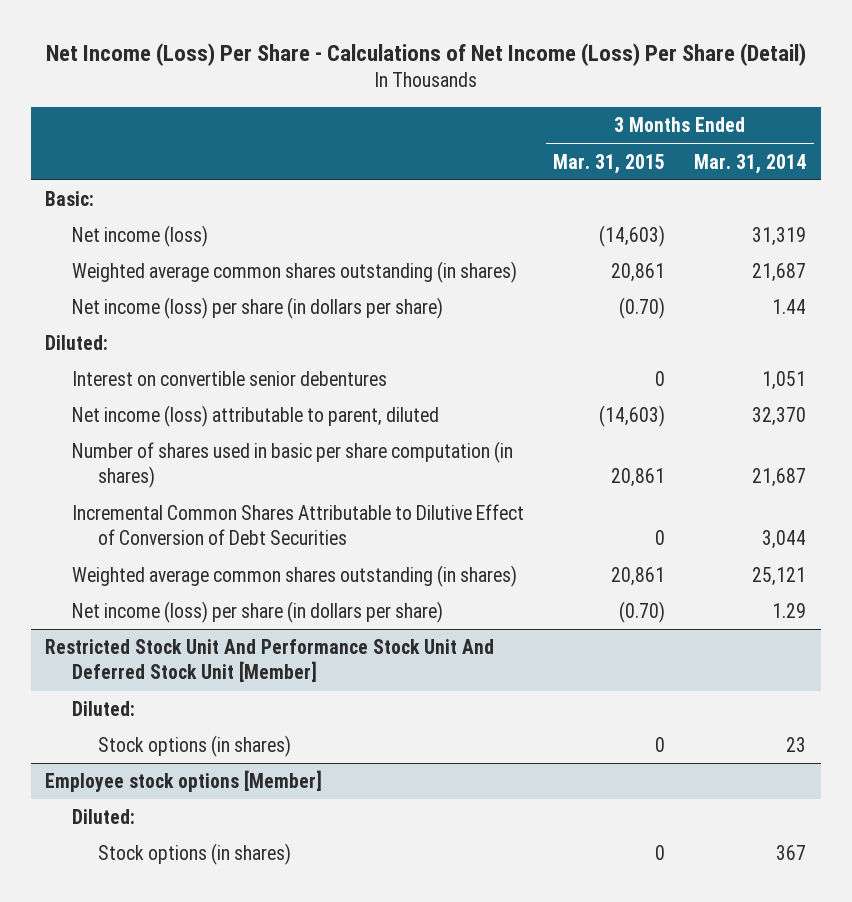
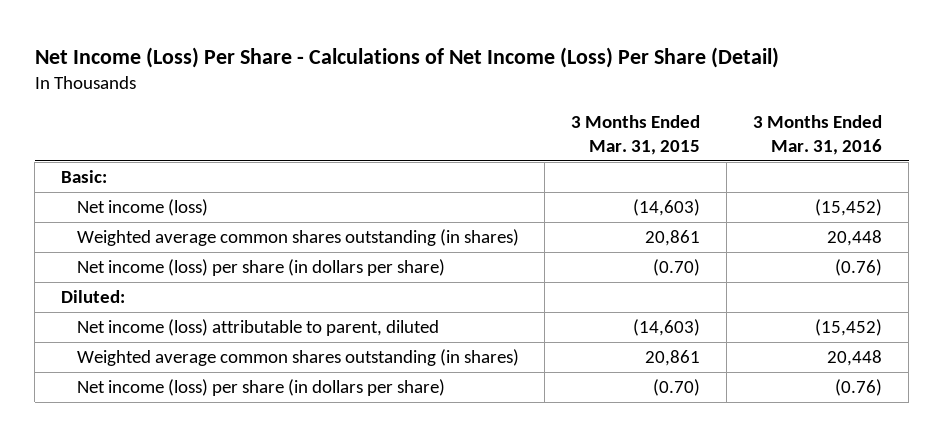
- | 3 Months Ended Mar. 31, 2015 | 3 Months Ended Mar. 31, 2014
+ | 3 Months Ended Mar. 31, 2015 | 3 Months Ended Mar. 31, 2016
- Interest on convertible senior debentures | 0 | 1,051
- Number of shares used in basic per share computation (in shares) | 20,861 | 21,687
- Incremental Common Shares Attributable to Dilutive Effect of Conversion of Debt Securities | 0 | 3,044
- Restricted Stock Unit And Performance Stock Unit And Deferred Stock Unit [Member]
- Diluted:
- Stock options (in shares) | 0 | 23
- Employee stock options [Member]
- Diluted:
- Stock options (in shares) | 0 | 367

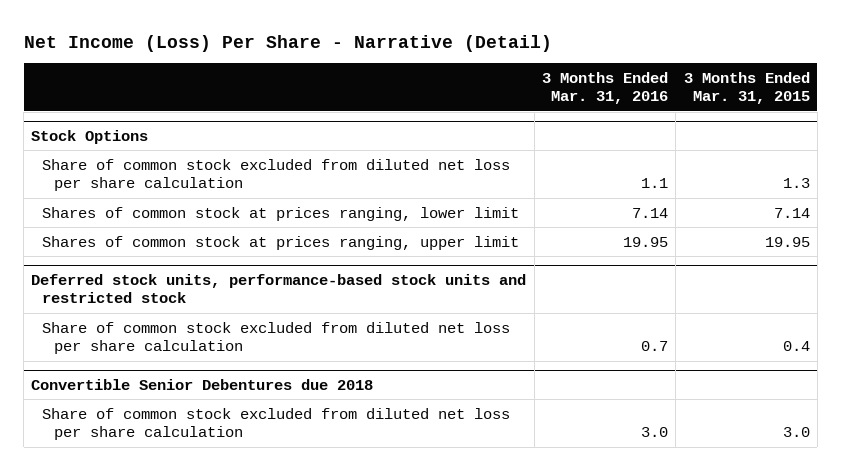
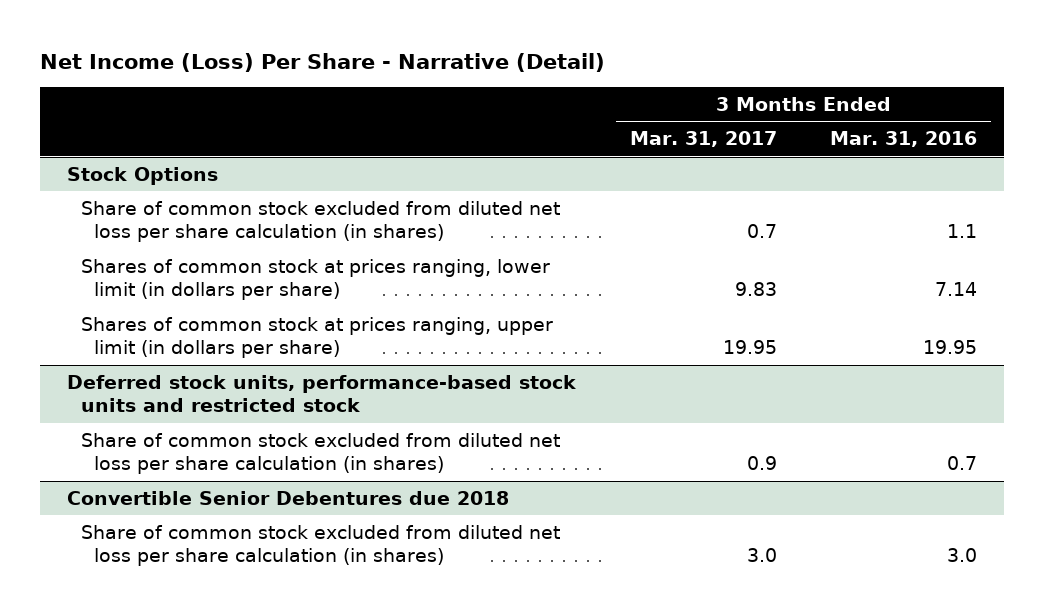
- | 3 Months Ended Mar. 31, 2016 | 3 Months Ended Mar. 31, 2015
+ | 3 Months Ended Mar. 31, 2017 | 3 Months Ended Mar. 31, 2016
@ Stock Options
- Share of common stock excluded from diluted net loss per share calculation | 1.1 | 1.3
- Shares of common stock at prices ranging, lower limit | 7.14 | 7.14
- Shares of common stock at prices ranging, upper limit | 19.95 | 19.95
+ Share of common stock excluded from diluted net loss per share calculation (in shares) | 0.7 | 1.1
+ Shares of common stock at prices ranging, lower limit (in dollars per share) | 9.83 | 7.14
+ Shares of common stock at prices ranging, upper limit (in dollars per share) | 19.95 | 19.95
@ Deferred stock units, performance-based stock units and restricted stock
- Share of common stock excluded from diluted net loss per share calculation | 0.7 | 0.4
+ Share of common stock excluded from diluted net loss per share calculation (in shares) | 0.9 | 0.7
@ Convertible Senior Debentures due 2018
- Share of common stock excluded from diluted net loss per share calculation | 3.0 | 3.0
+ Share of common stock excluded from diluted net loss per share calculation (in shares) | 3.0 | 3.0

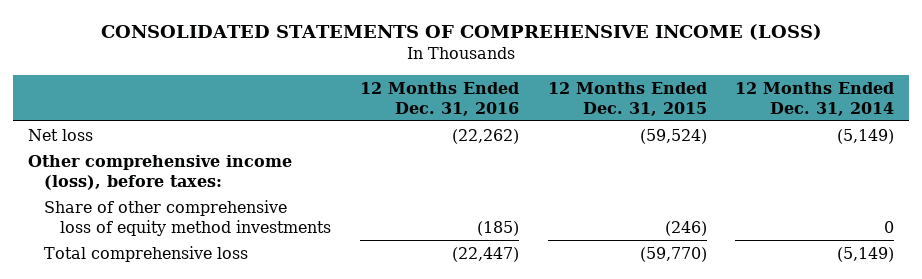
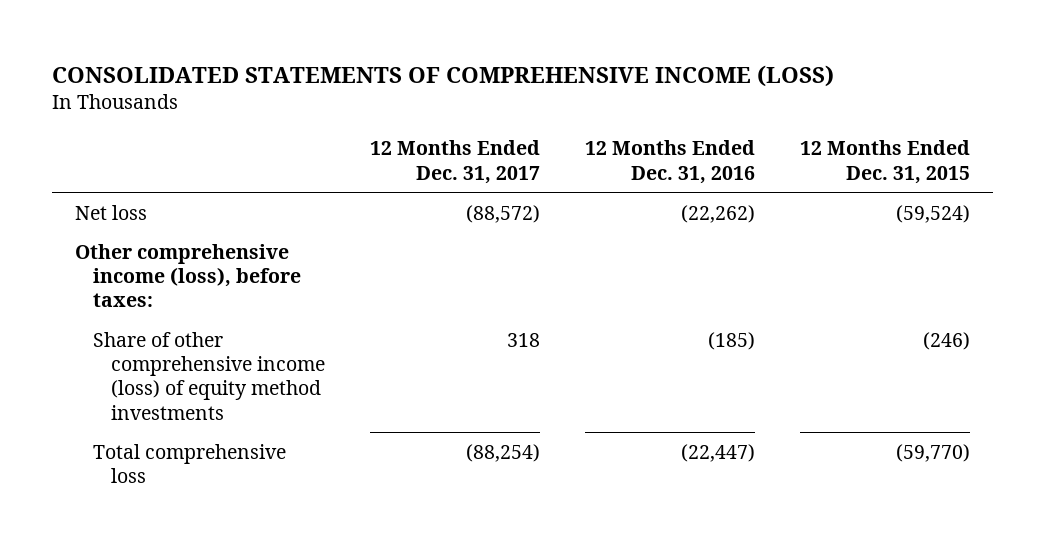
- | 12 Months Ended Dec. 31, 2016 | 12 Months Ended Dec. 31, 2015 | 12 Months Ended Dec. 31, 2014
+ | 12 Months Ended Dec. 31, 2017 | 12 Months Ended Dec. 31, 2016 | 12 Months Ended Dec. 31, 2015
- Share of other comprehensive loss of equity method investments | (185) | (246) | 0
+ Share of other comprehensive income (loss) of equity method investments | 318 | (185) | (246)

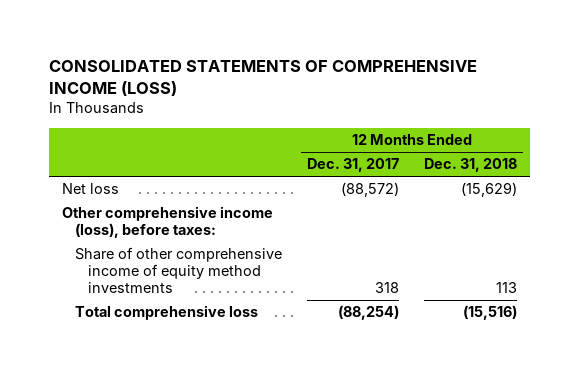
- | 12 Months Ended Dec. 31, 2017 | 12 Months Ended Dec. 31, 2016 | 12 Months Ended Dec. 31, 2015
+ | 12 Months Ended Dec. 31, 2017 | 12 Months Ended Dec. 31, 2018
- Share of other comprehensive income (loss) of equity method investments | 318 | (185) | (246)
+ Share of other comprehensive income of equity method investments | 318 | 113

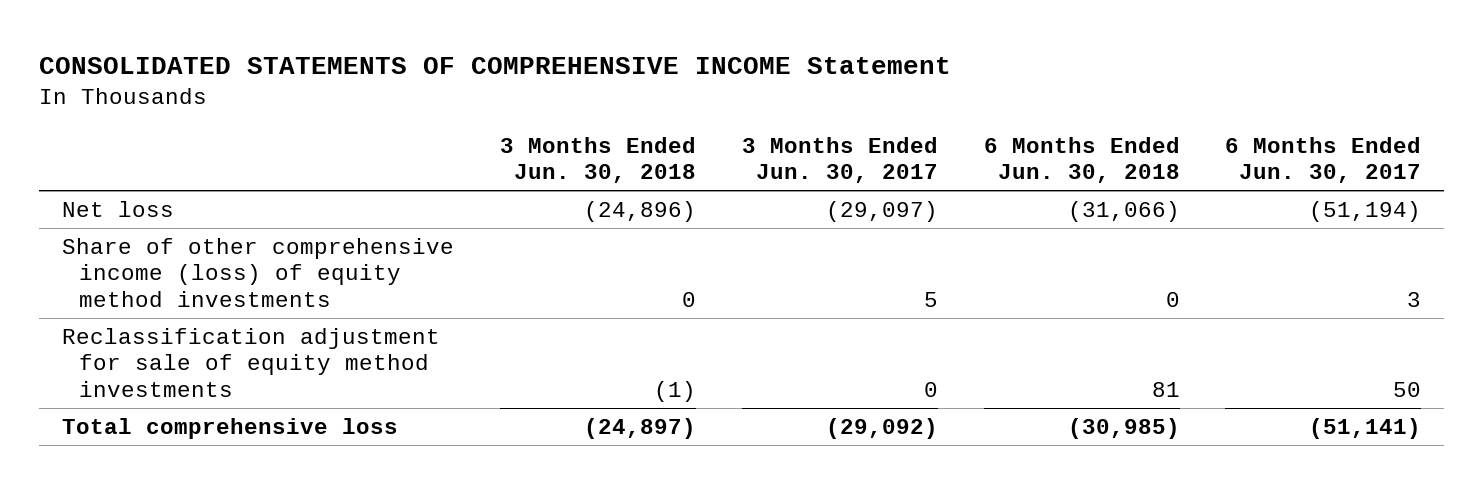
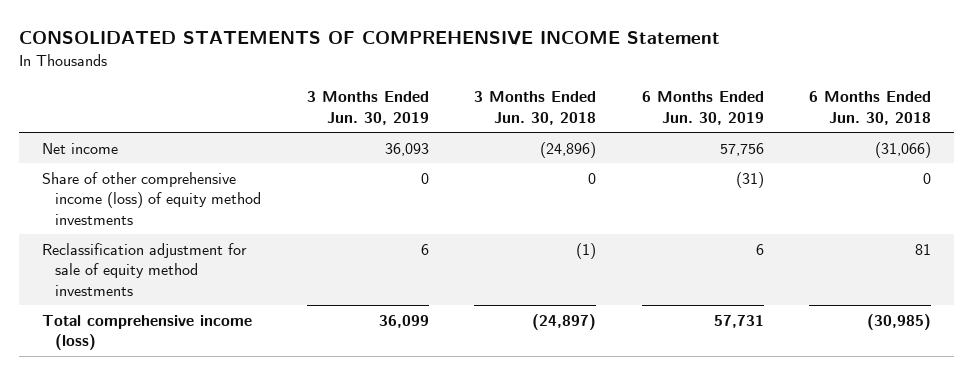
- | 3 Months Ended Jun. 30, 2018 | 3 Months Ended Jun. 30, 2017 | 6 Months Ended Jun. 30, 2018 | 6 Months Ended Jun. 30, 2017
+ | 3 Months Ended Jun. 30, 2019 | 3 Months Ended Jun. 30, 2018 | 6 Months Ended Jun. 30, 2019 | 6 Months Ended Jun. 30, 2018
- Net loss | (24,896) | (29,097) | (31,066) | (51,194)
+ Net income | 36,093 | (24,896) | 57,756 | (31,066)
- Total comprehensive loss | (24,897) | (29,092) | (30,985) | (51,141)
+ Total comprehensive income (loss) | 36,099 | (24,897) | 57,731 | (30,985)

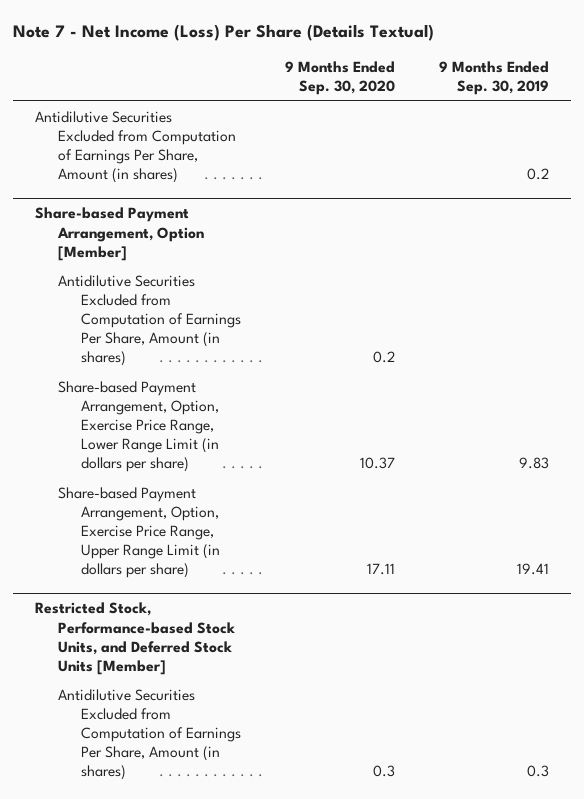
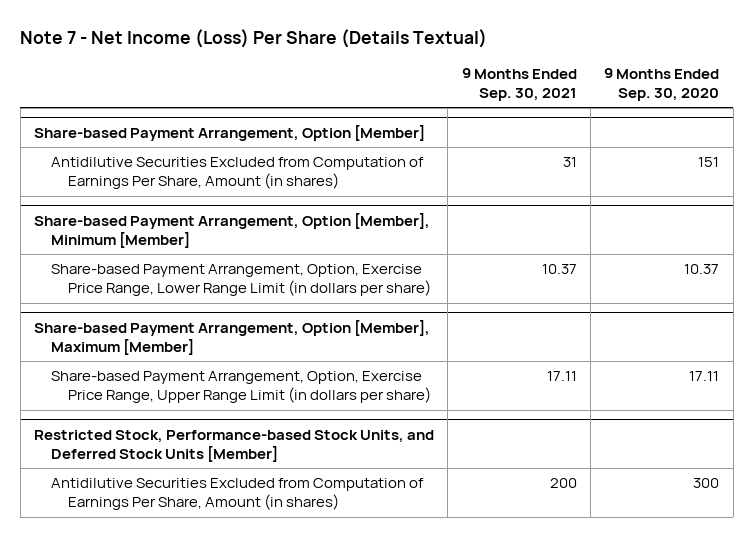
- | 9 Months Ended Sep. 30, 2020 | 9 Months Ended Sep. 30, 2019
+ | 9 Months Ended Sep. 30, 2021 | 9 Months Ended Sep. 30, 2020
- Antidilutive Securities Excluded from Computation of Earnings Per Share, Amount (in shares) | | 0.2
@ Share-based Payment Arrangement, Option [Member]
- Antidilutive Securities Excluded from Computation of Earnings Per Share, Amount (in shares) | 0.2 |
+ Antidilutive Securities Excluded from Computation of Earnings Per Share, Amount (in shares) | 31 | 151
+ Share-based Payment Arrangement, Option [Member], Minimum [Member]
+ Share-based Payment Arrangement, Option [Member], Maximum [Member]
@ Restricted Stock, Performance-based Stock Units, and Deferred Stock Units [Member]
- Antidilutive Securities Excluded from Computation of Earnings Per Share, Amount (in shares) | 0.3 | 0.3
+ Antidilutive Securities Excluded from Computation of Earnings Per Share, Amount (in shares) | 200 | 300

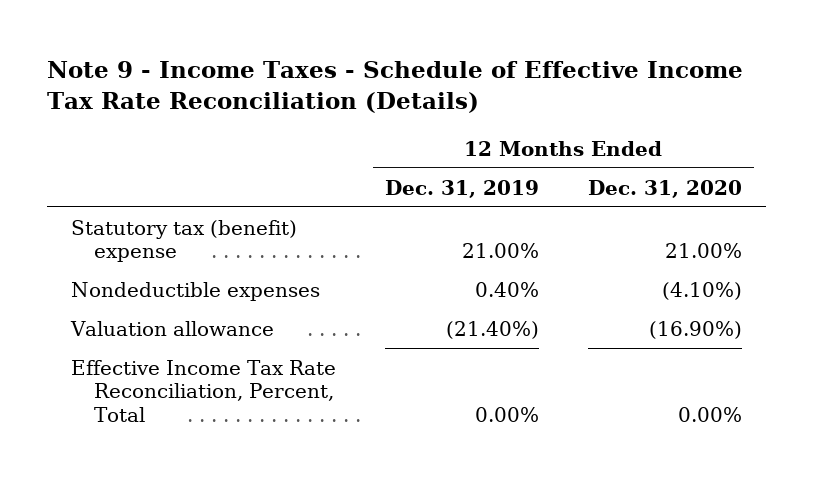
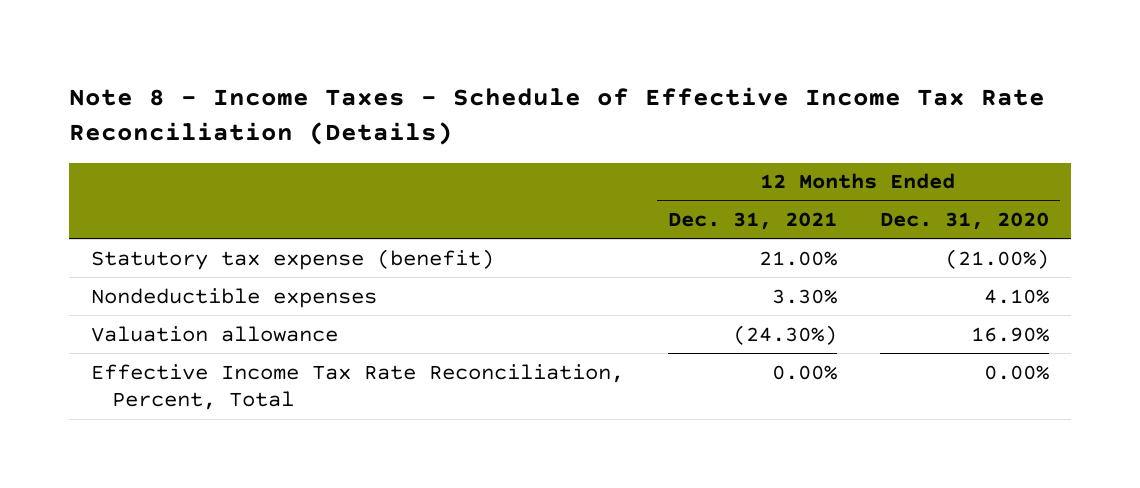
- Note 9 - Income Taxes - Schedule of Effective Income Tax Rate Reconciliation (Details)
+ Note 8 - Income Taxes - Schedule of Effective Income Tax Rate Reconciliation (Details)
- | 12 Months Ended Dec. 31, 2019 | 12 Months Ended Dec. 31, 2020
+ | 12 Months Ended Dec. 31, 2021 | 12 Months Ended Dec. 31, 2020
- Statutory tax (benefit) expense | 21.00% | 21.00%
- Nondeductible expenses | 0.40% | (4.10%)
- Valuation allowance | (21.40%) | (16.90%)
+ Statutory tax expense (benefit) | 21.00% | (21.00%)
+ Nondeductible expenses | 3.30% | 4.10%
+ Valuation allowance | (24.30%) | 16.90%

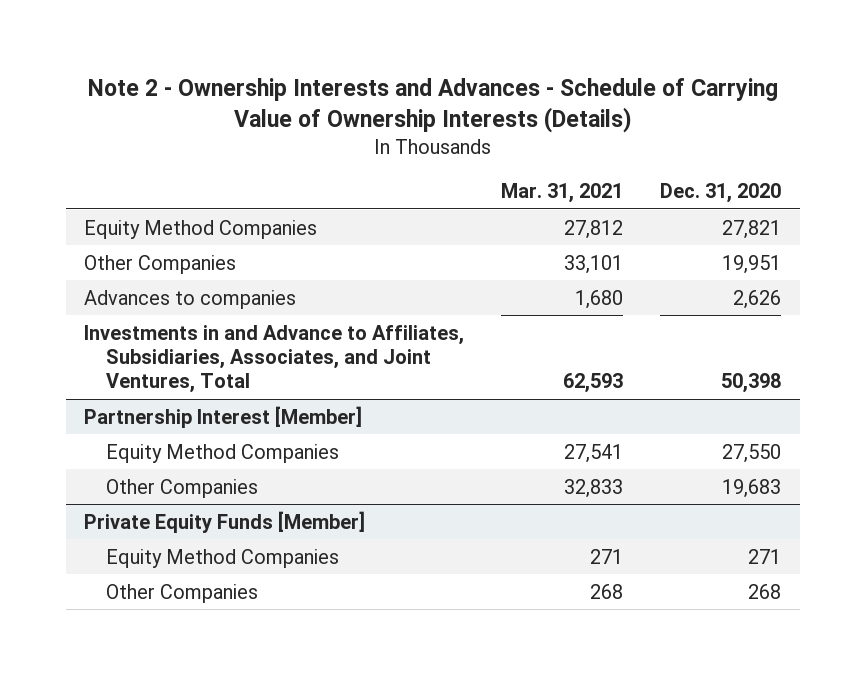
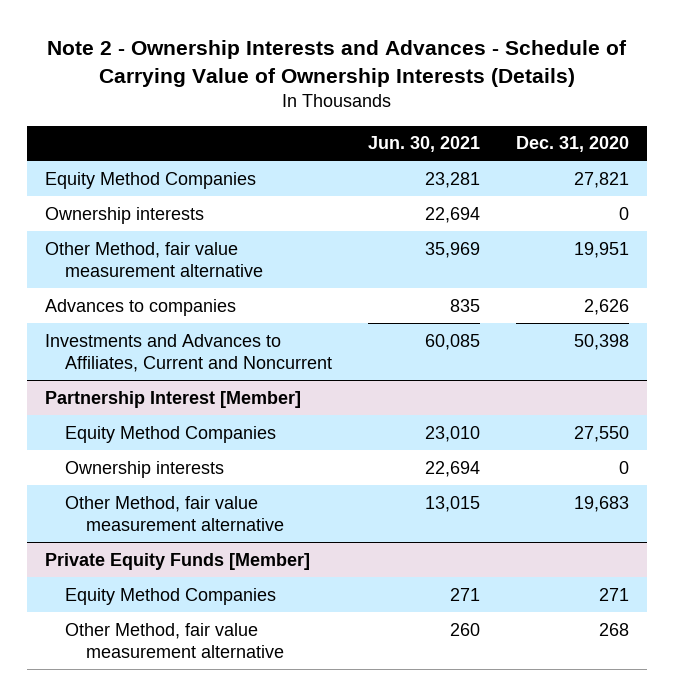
- | Mar. 31, 2021 | Dec. 31, 2020
+ | Jun. 30, 2021 | Dec. 31, 2020
- Other Companies | 33,101 | 19,951
+ Ownership interests | 22,694 | 0
+ Other Method, fair value measurement alternative | 35,969 | 19,951
- Investments in and Advance to Affiliates, Subsidiaries, Associates, and Joint Ventures, Total | 62,593 | 50,398
+ Investments and Advances to Affiliates, Current and Noncurrent | 60,085 | 50,398
@ Partnership Interest [Member]
- Other Companies | 32,833 | 19,683
+ Ownership interests | 22,694 | 0
+ Other Method, fair value measurement alternative | 13,015 | 19,683
@ Private Equity Funds [Member]
- Other Companies | 268 | 268
+ Other Method, fair value measurement alternative | 260 | 268

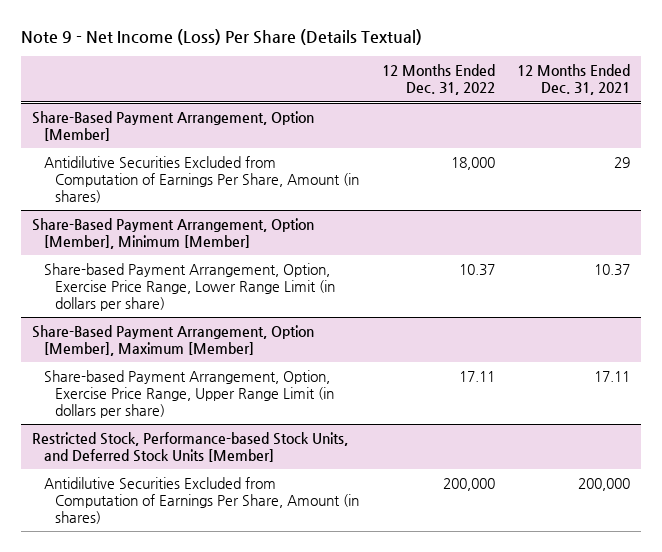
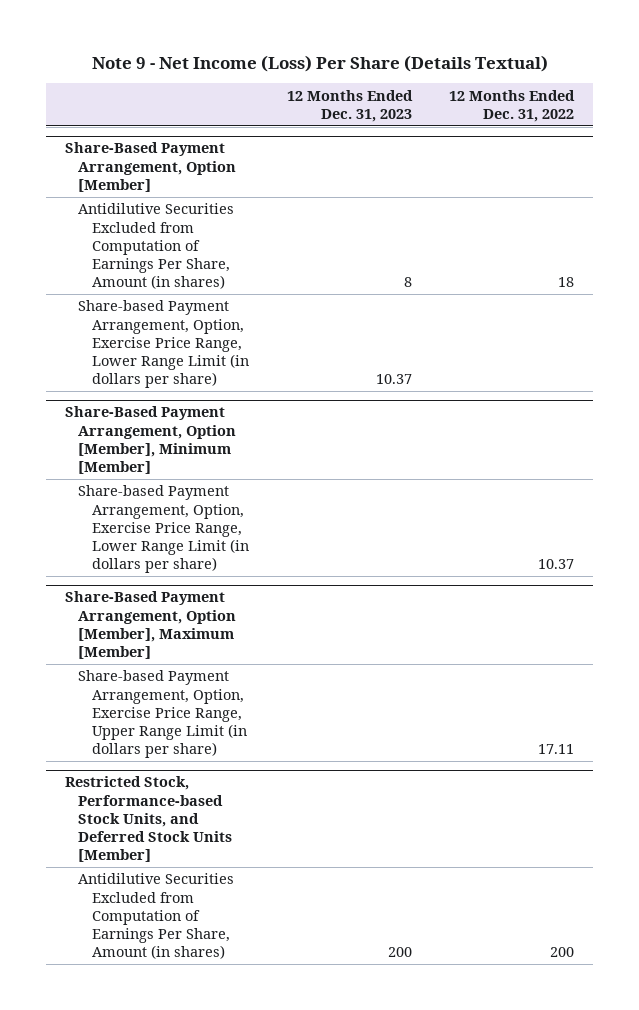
- | 12 Months Ended Dec. 31, 2022 | 12 Months Ended Dec. 31, 2021
+ | 12 Months Ended Dec. 31, 2023 | 12 Months Ended Dec. 31, 2022
@ Share-Based Payment Arrangement, Option [Member]
- Antidilutive Securities Excluded from Computation of Earnings Per Share, Amount (in shares) | 18,000 | 29
+ Antidilutive Securities Excluded from Computation of Earnings Per Share, Amount (in shares) | 8 | 18
+ Share-based Payment Arrangement, Option, Exercise Price Range, Lower Range Limit (in dollars per share) | 10.37 |
@ Restricted Stock, Performance-based Stock Units, and Deferred Stock Units [Member]
- Antidilutive Securities Excluded from Computation of Earnings Per Share, Amount (in shares) | 200,000 | 200,000
+ Antidilutive Securities Excluded from Computation of Earnings Per Share, Amount (in shares) | 200 | 200

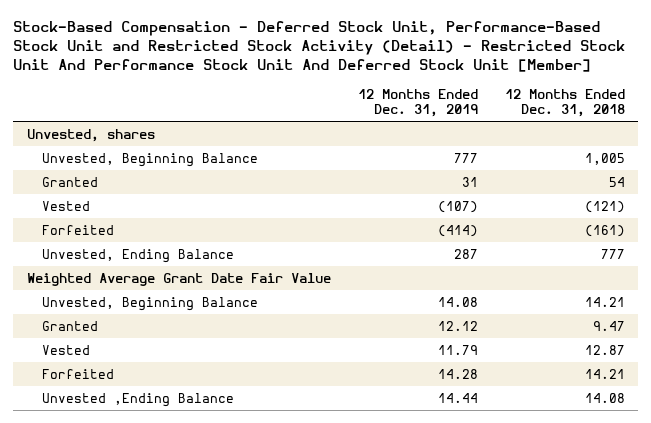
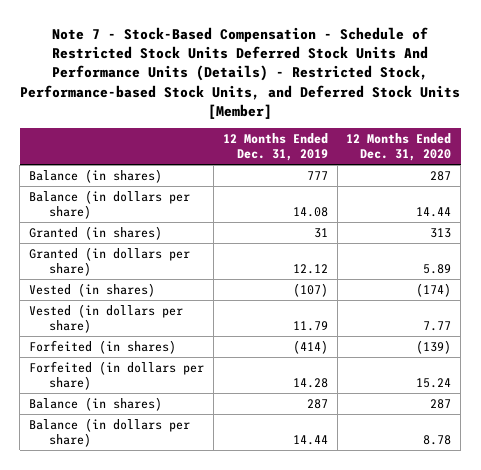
- Stock-Based Compensation - Deferred Stock Unit, Performance-Based Stock Unit and Restricted Stock Activity (Detail) - Restricted Stock Unit And Performance Stock Unit And Deferred Stock Unit [Member]
+ Note 7 - Stock-Based Compensation - Schedule of Restricted Stock Units Deferred Stock Units And Performance Units (Details) - Restricted Stock, Performance-based Stock Units, and Deferred Stock Units [Member]
- | 12 Months Ended Dec. 31, 2019 | 12 Months Ended Dec. 31, 2018
+ | 12 Months Ended Dec. 31, 2019 | 12 Months Ended Dec. 31, 2020
- Unvested, shares
- Unvested, Beginning Balance | 777 | 1,005
- Granted | 31 | 54
- Vested | (107) | (121)
- Forfeited | (414) | (161)
- Unvested, Ending Balance | 287 | 777
- Weighted Average Grant Date Fair Value
- Unvested, Beginning Balance | 14.08 | 14.21
- Granted | 12.12 | 9.47
- Vested | 11.79 | 12.87
- Forfeited | 14.28 | 14.21
- Unvested ,Ending Balance | 14.44 | 14.08
+ Balance (in shares) | 777 | 287
+ Balance (in dollars per share) | 14.08 | 14.44
+ Granted (in shares) | 31 | 313
+ Granted (in dollars per share) | 12.12 | 5.89
+ Vested (in shares) | (107) | (174)
+ Vested (in dollars per share) | 11.79 | 7.77
+ Forfeited (in shares) | (414) | (139)
+ Forfeited (in dollars per share) | 14.28 | 15.24
+ Balance (in shares) | 287 | 287
+ Balance (in dollars per share) | 14.44 | 8.78

